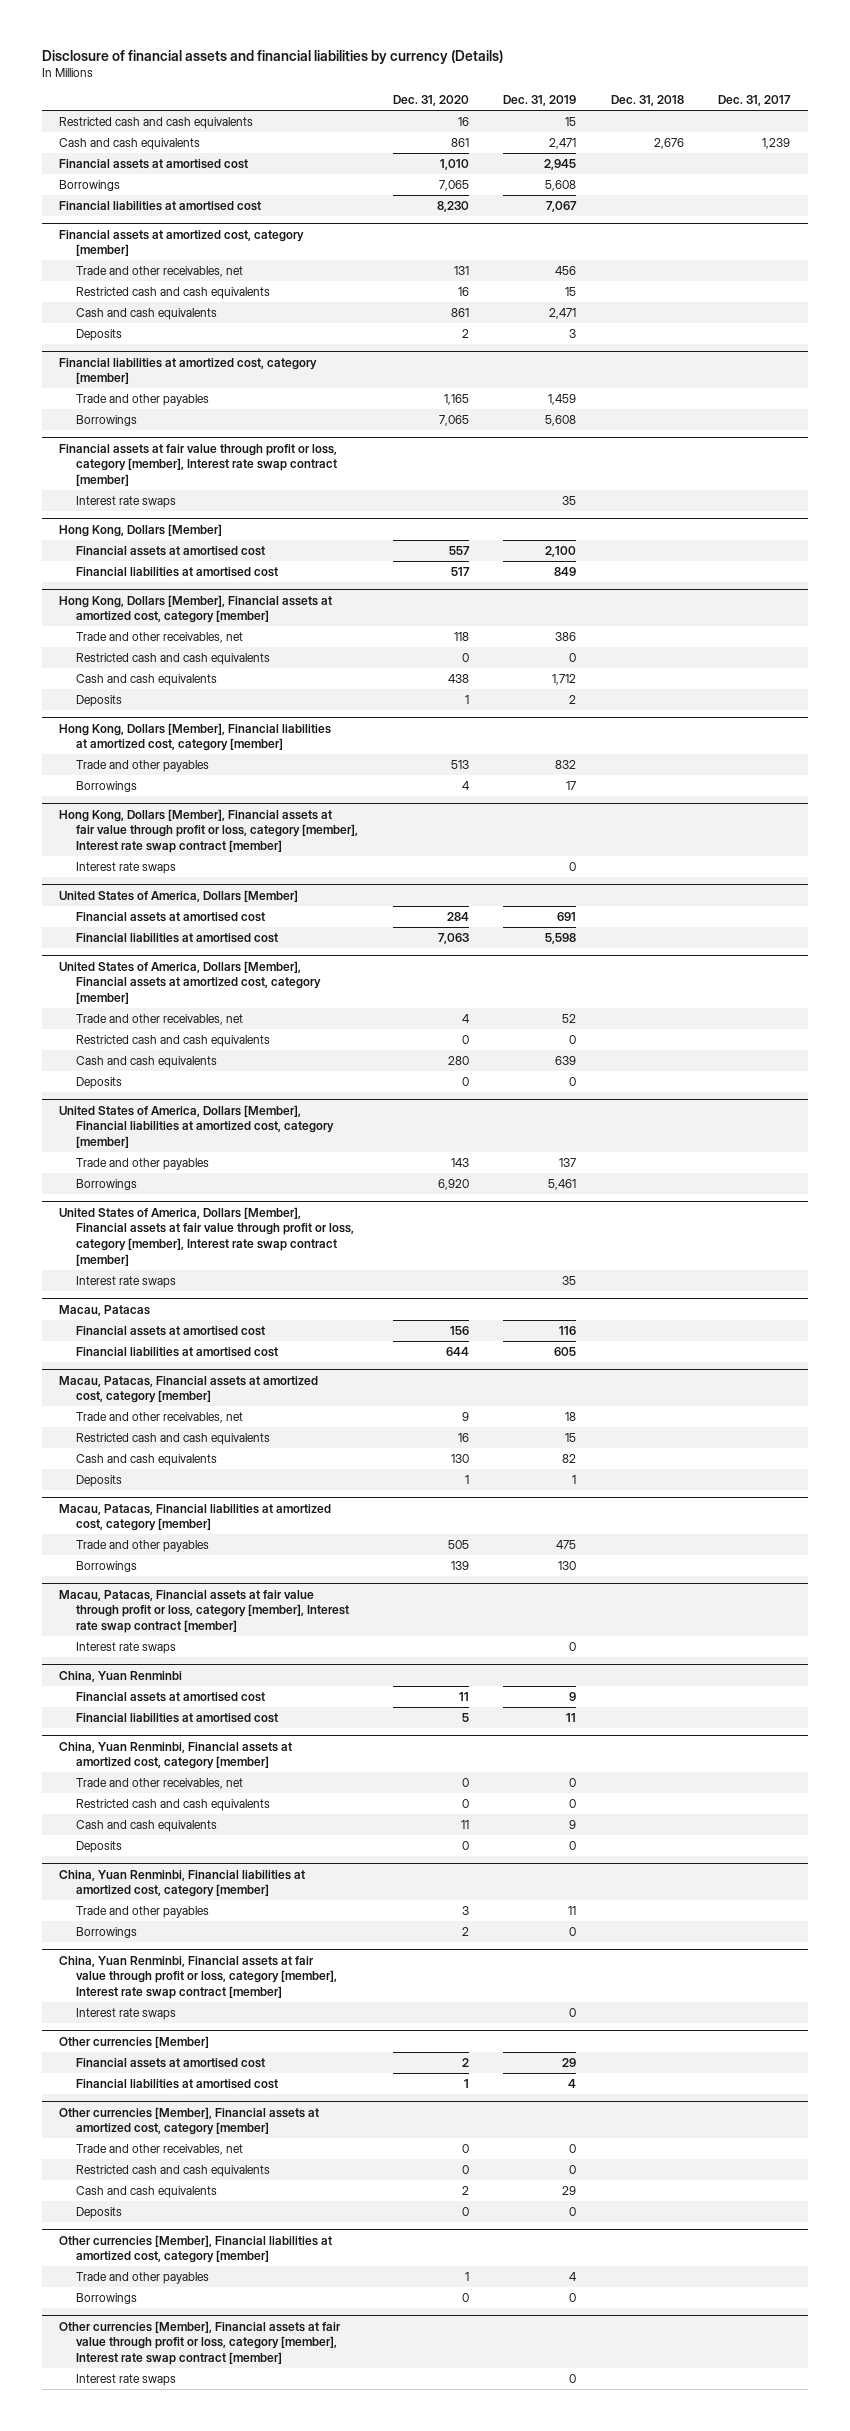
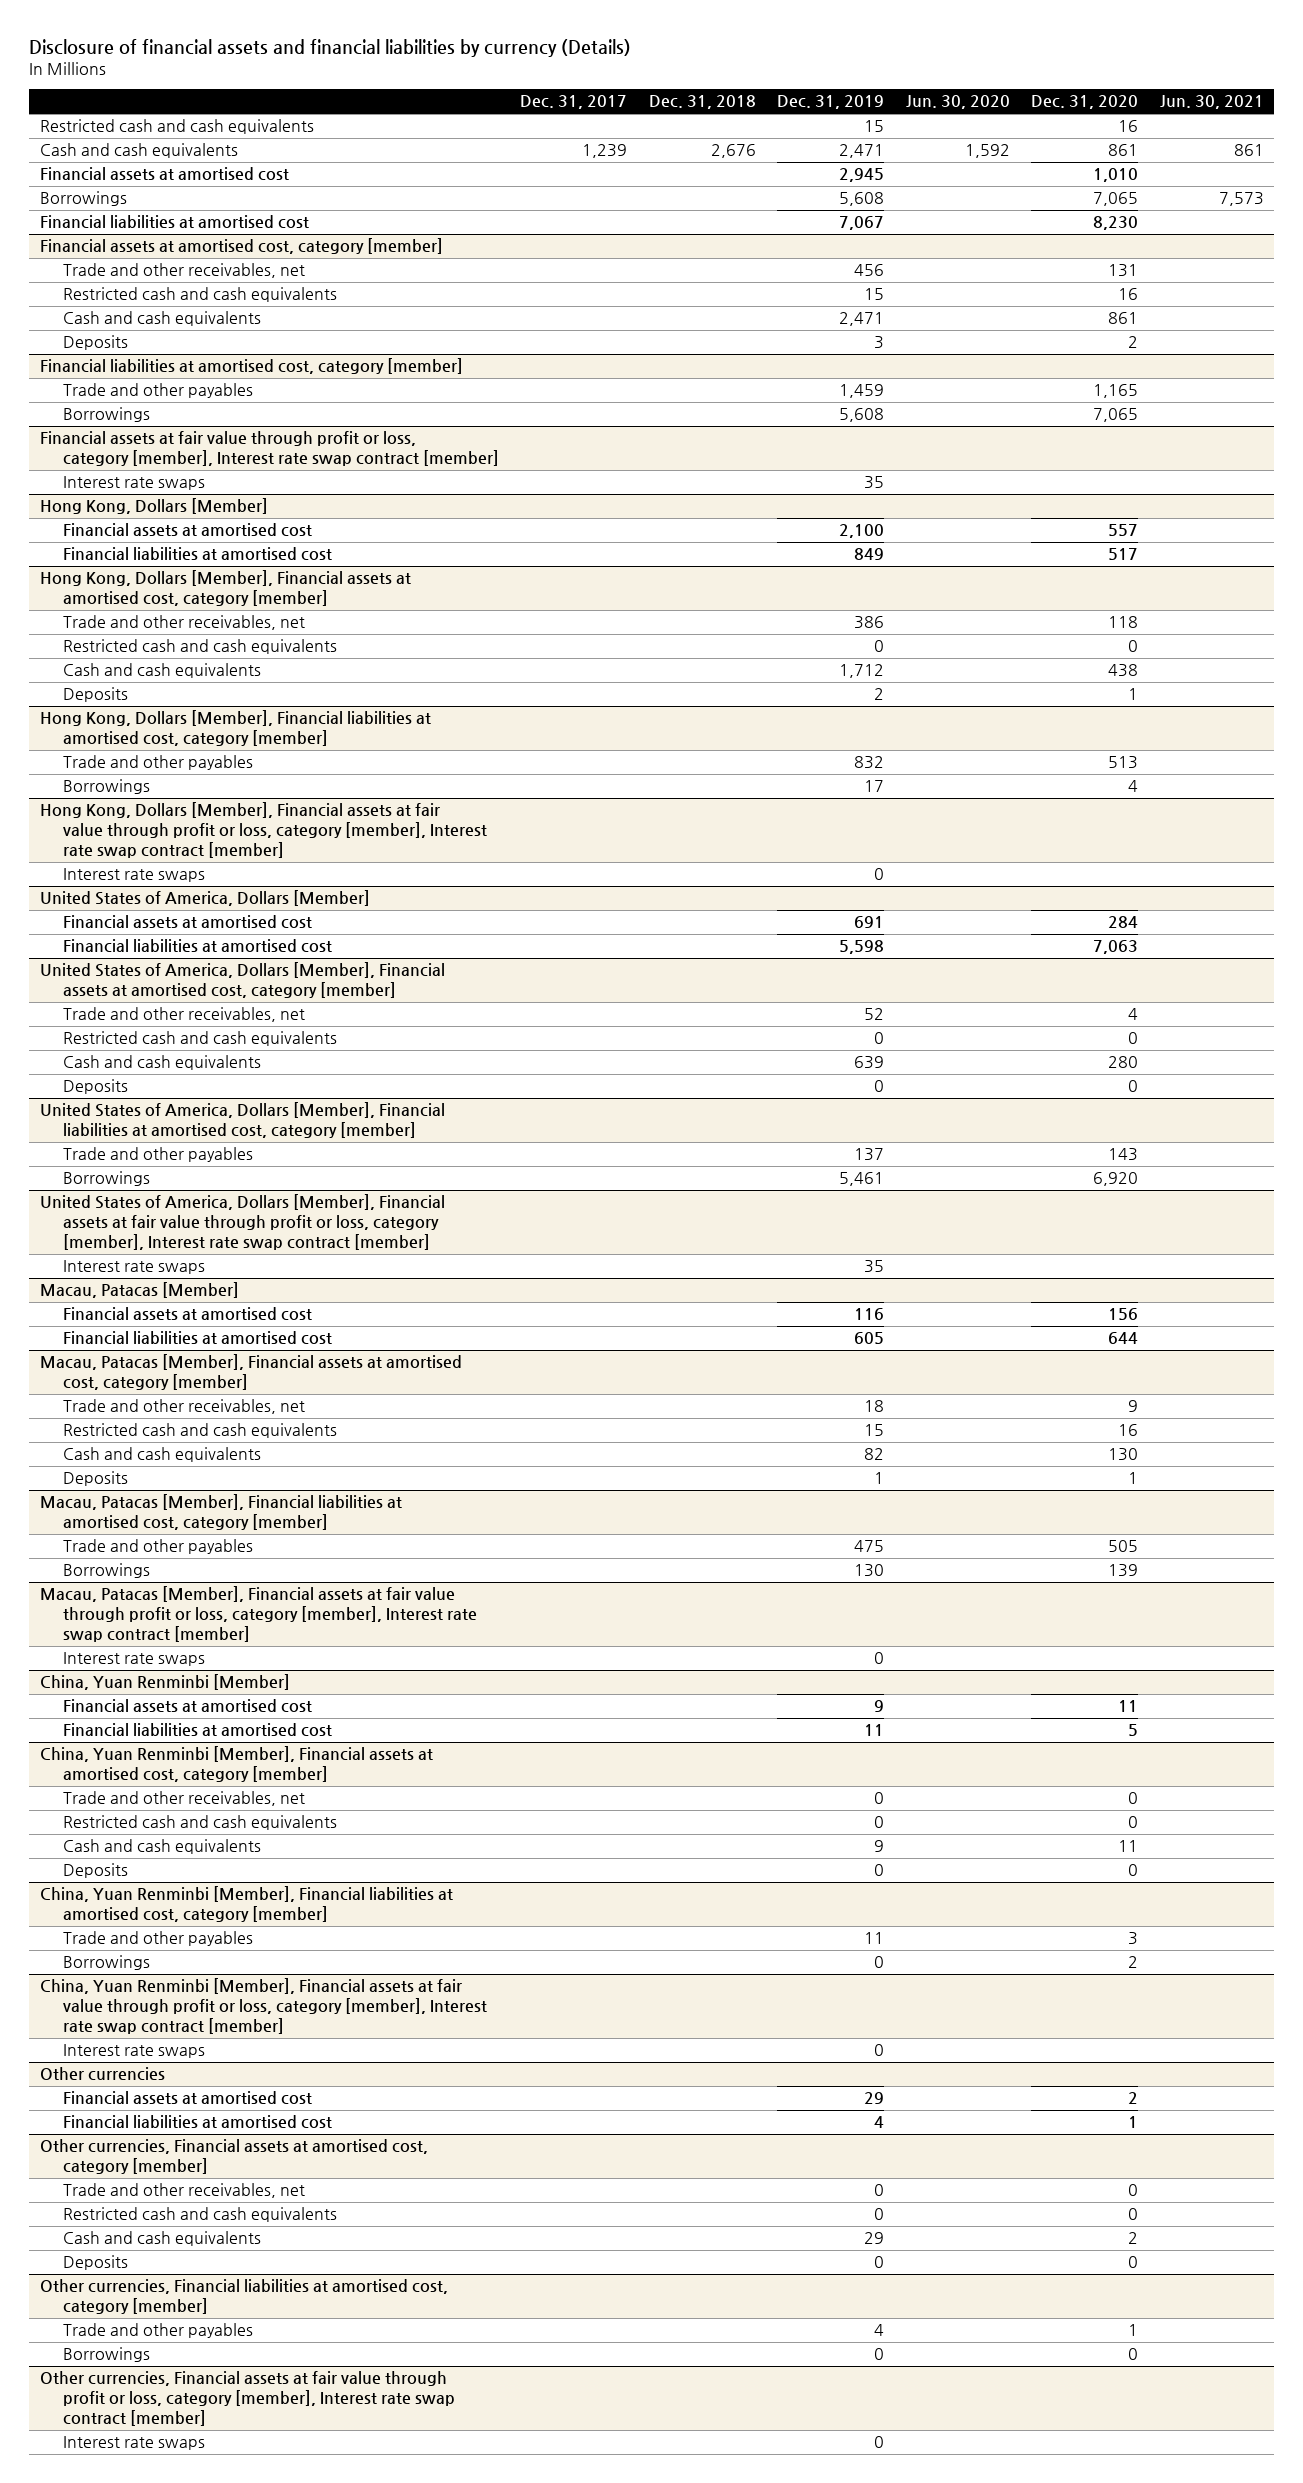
- | Dec. 31, 2020 | Dec. 31, 2019 | Dec. 31, 2018 | Dec. 31, 2017
+ | Dec. 31, 2017 | Dec. 31, 2018 | Dec. 31, 2019 | Jun. 30, 2020 | Dec. 31, 2020 | Jun. 30, 2021
- Financial assets at amortized cost, category [member]
+ Financial assets at amortised cost, category [member]
- Financial liabilities at amortized cost, category [member]
+ Financial liabilities at amortised cost, category [member]
- Hong Kong, Dollars [Member], Financial assets at amortized cost, category [member]
+ Hong Kong, Dollars [Member], Financial assets at amortised cost, category [member]
- Hong Kong, Dollars [Member], Financial liabilities at amortized cost, category [member]
+ Hong Kong, Dollars [Member], Financial liabilities at amortised cost, category [member]
- United States of America, Dollars [Member], Financial assets at amortized cost, category [member]
+ United States of America, Dollars [Member], Financial assets at amortised cost, category [member]
- United States of America, Dollars [Member], Financial liabilities at amortized cost, category [member]
+ United States of America, Dollars [Member], Financial liabilities at amortised cost, category [member]
- Macau, Patacas
+ Macau, Patacas [Member]
- Macau, Patacas, Financial assets at amortized cost, category [member]
+ Macau, Patacas [Member], Financial assets at amortised cost, category [member]
- Macau, Patacas, Financial liabilities at amortized cost, category [member]
+ Macau, Patacas [Member], Financial liabilities at amortised cost, category [member]
- Macau, Patacas, Financial assets at fair value through profit or loss, category [member], Interest rate swap contract [member]
+ Macau, Patacas [Member], Financial assets at fair value through profit or loss, category [member], Interest rate swap contract [member]
- China, Yuan Renminbi
+ China, Yuan Renminbi [Member]
- China, Yuan Renminbi, Financial assets at amortized cost, category [member]
+ China, Yuan Renminbi [Member], Financial assets at amortised cost, category [member]
- China, Yuan Renminbi, Financial liabilities at amortized cost, category [member]
+ China, Yuan Renminbi [Member], Financial liabilities at amortised cost, category [member]
- China, Yuan Renminbi, Financial assets at fair value through profit or loss, category [member], Interest rate swap contract [member]
+ China, Yuan Renminbi [Member], Financial assets at fair value through profit or loss, category [member], Interest rate swap contract [member]
- Other currencies [Member]
+ Other currencies
- Other currencies [Member], Financial assets at amortized cost, category [member]
+ Other currencies, Financial assets at amortised cost, category [member]
- Other currencies [Member], Financial liabilities at amortized cost, category [member]
+ Other currencies, Financial liabilities at amortised cost, category [member]
- Other currencies [Member], Financial assets at fair value through profit or loss, category [member], Interest rate swap contract [member]
+ Other currencies, Financial assets at fair value through profit or loss, category [member], Interest rate swap contract [member]

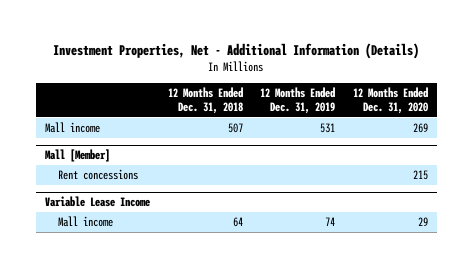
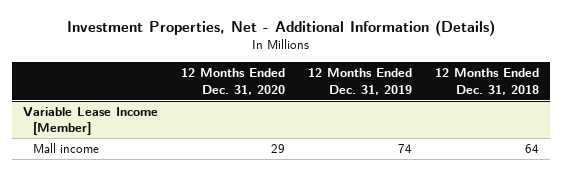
- | 12 Months Ended Dec. 31, 2018 | 12 Months Ended Dec. 31, 2019 | 12 Months Ended Dec. 31, 2020
+ | 12 Months Ended Dec. 31, 2020 | 12 Months Ended Dec. 31, 2019 | 12 Months Ended Dec. 31, 2018
- Mall income | 507 | 531 | 269
- Mall [Member]
- Rent concessions | | | 215
- Variable Lease Income
+ Variable Lease Income [Member]

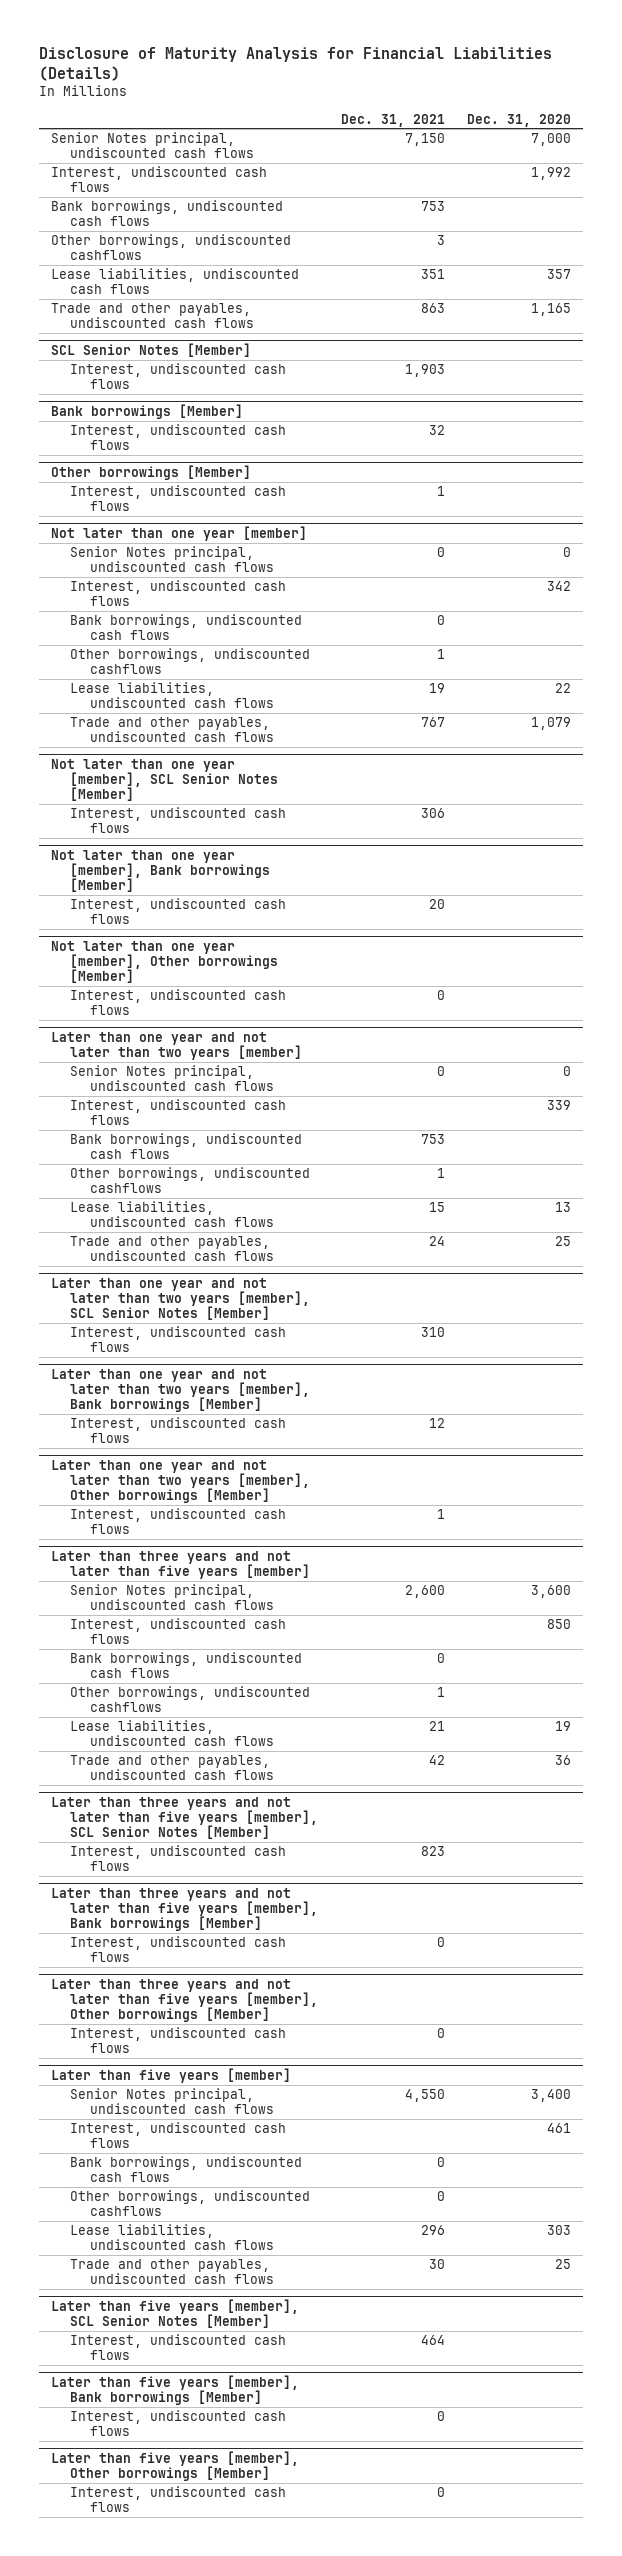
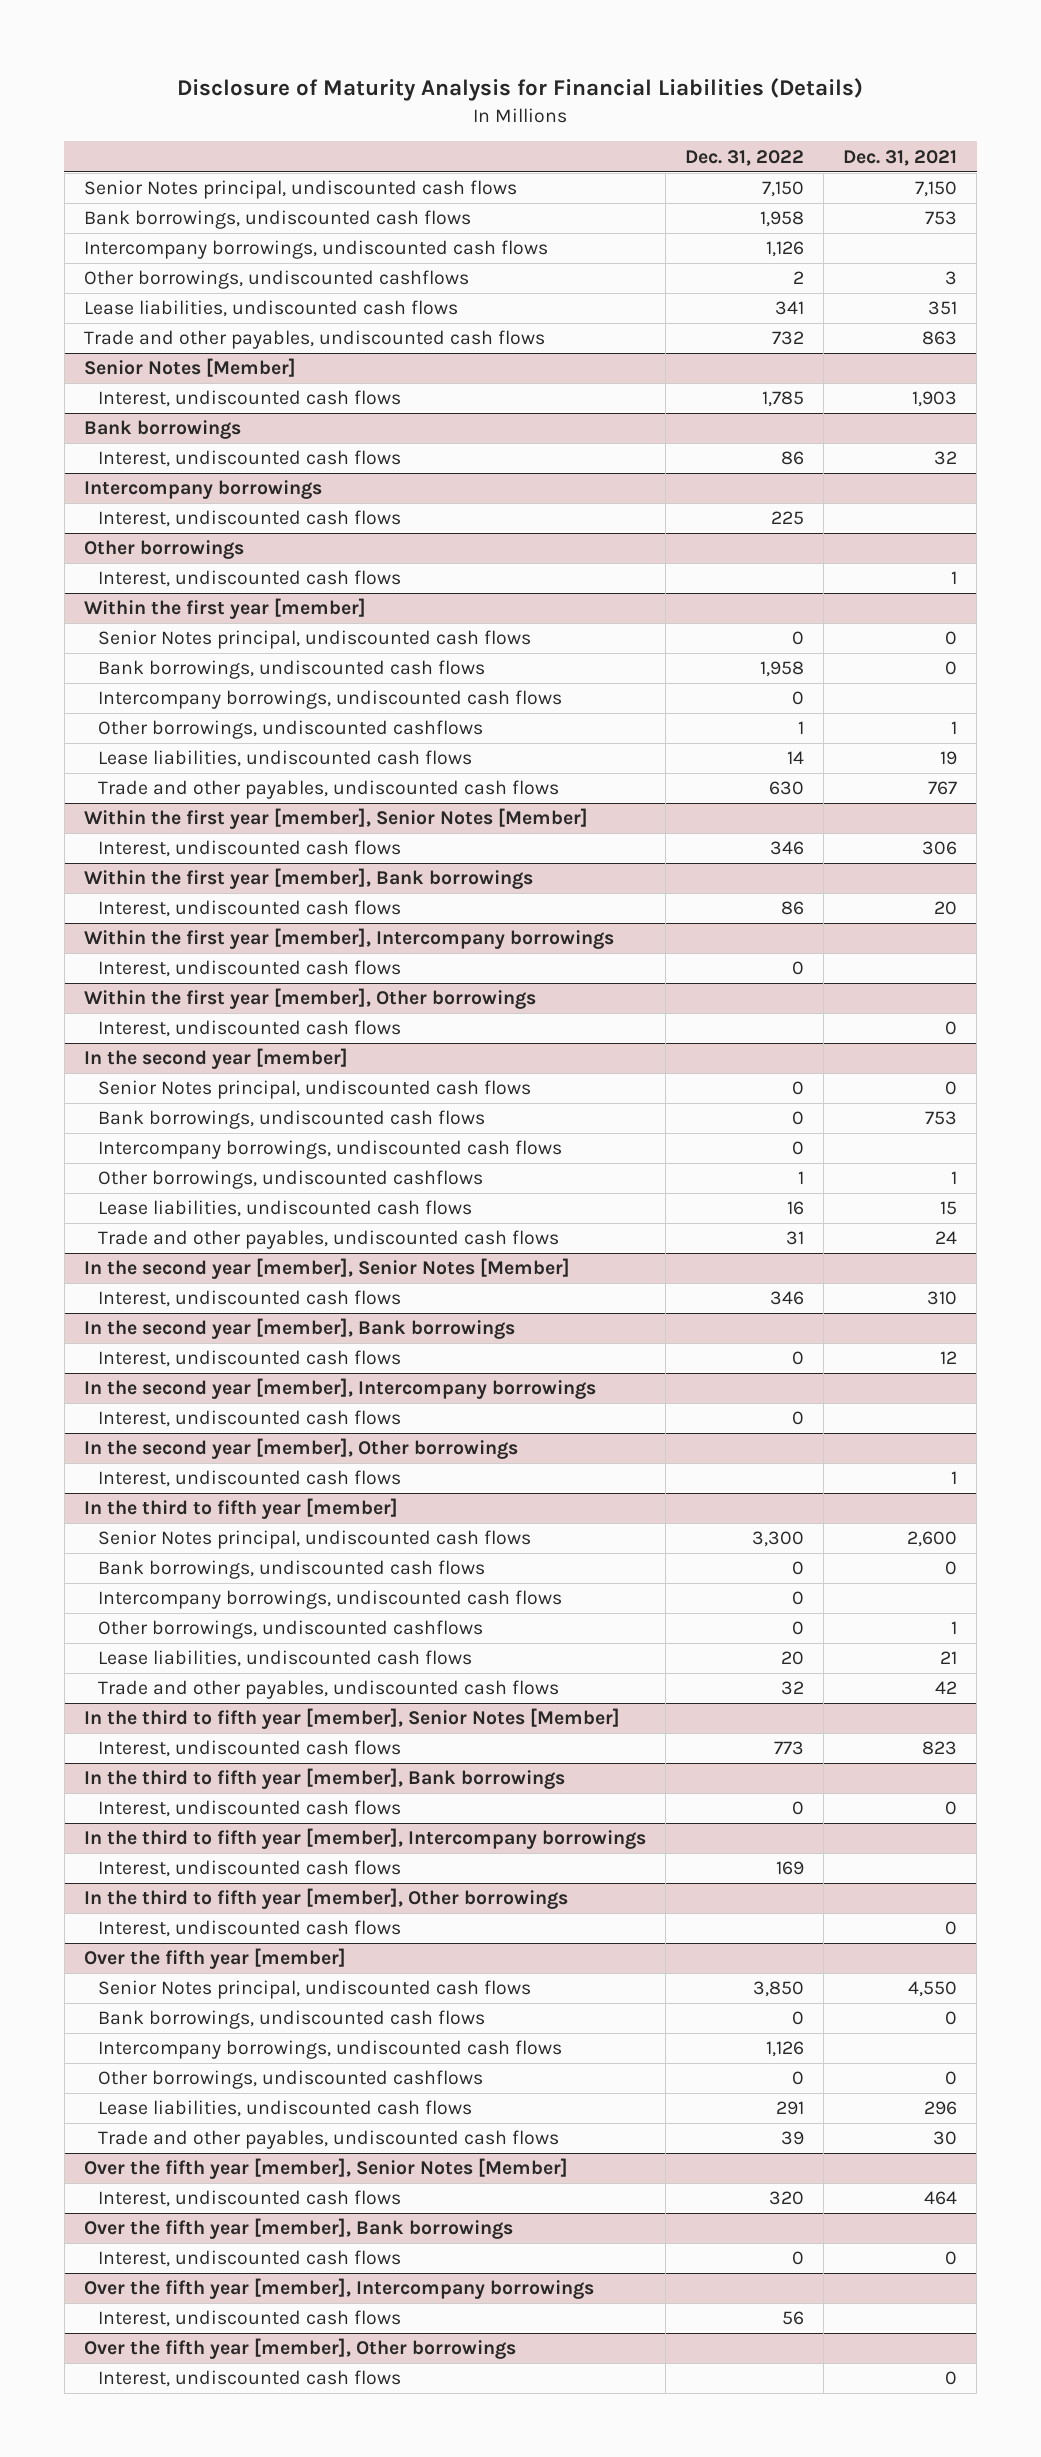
- | Dec. 31, 2021 | Dec. 31, 2020
+ | Dec. 31, 2022 | Dec. 31, 2021
- Interest, undiscounted cash flows | | 1,992
+ Intercompany borrowings, undiscounted cash flows | 1,126 |
- SCL Senior Notes [Member]
+ Senior Notes [Member]
- Bank borrowings [Member]
+ Bank borrowings
- Other borrowings [Member]
+ Intercompany borrowings
+ Interest, undiscounted cash flows | 225 |
+ Other borrowings
- Not later than one year [member]
+ Within the first year [member]
- Interest, undiscounted cash flows | | 342
+ Intercompany borrowings, undiscounted cash flows | 0 |
- Not later than one year [member], SCL Senior Notes [Member]
+ Within the first year [member], Senior Notes [Member]
- Not later than one year [member], Bank borrowings [Member]
+ Within the first year [member], Bank borrowings
- Not later than one year [member], Other borrowings [Member]
+ Within the first year [member], Intercompany borrowings
+ Interest, undiscounted cash flows | 0 |
+ Within the first year [member], Other borrowings
- Later than one year and not later than two years [member]
+ In the second year [member]
- Interest, undiscounted cash flows | | 339
+ Intercompany borrowings, undiscounted cash flows | 0 |
- Later than one year and not later than two years [member], SCL Senior Notes [Member]
+ In the second year [member], Senior Notes [Member]
- Later than one year and not later than two years [member], Bank borrowings [Member]
+ In the second year [member], Bank borrowings
- Later than one year and not later than two years [member], Other borrowings [Member]
+ In the second year [member], Intercompany borrowings
+ Interest, undiscounted cash flows | 0 |
+ In the second year [member], Other borrowings
- Later than three years and not later than five years [member]
+ In the third to fifth year [member]
- Interest, undiscounted cash flows | | 850
+ Intercompany borrowings, undiscounted cash flows | 0 |
- Later than three years and not later than five years [member], SCL Senior Notes [Member]
+ In the third to fifth year [member], Senior Notes [Member]
- Later than three years and not later than five years [member], Bank borrowings [Member]
+ In the third to fifth year [member], Bank borrowings
- Later than three years and not later than five years [member], Other borrowings [Member]
+ In the third to fifth year [member], Intercompany borrowings
+ Interest, undiscounted cash flows | 169 |
+ In the third to fifth year [member], Other borrowings
- Later than five years [member]
+ Over the fifth year [member]
- Interest, undiscounted cash flows | | 461
+ Intercompany borrowings, undiscounted cash flows | 1,126 |
- Later than five years [member], SCL Senior Notes [Member]
+ Over the fifth year [member], Senior Notes [Member]
- Later than five years [member], Bank borrowings [Member]
+ Over the fifth year [member], Bank borrowings
- Later than five years [member], Other borrowings [Member]
+ Over the fifth year [member], Intercompany borrowings
+ Interest, undiscounted cash flows | 56 |
+ Over the fifth year [member], Other borrowings

